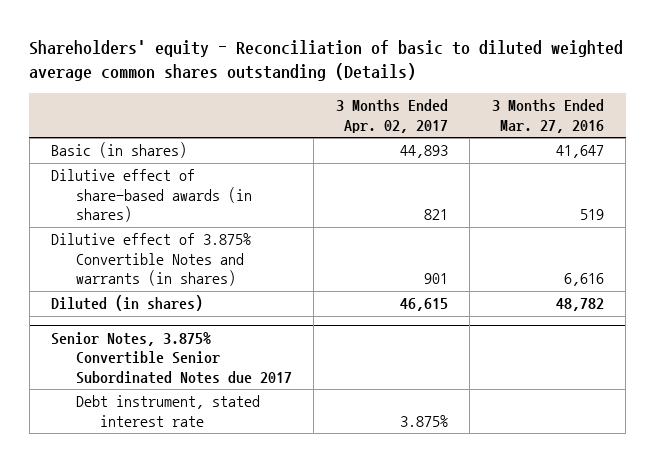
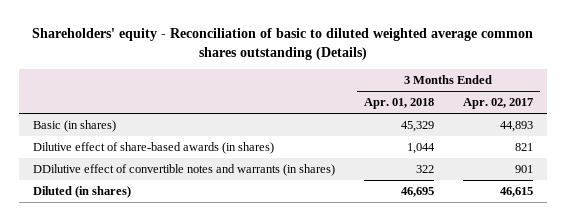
- | 3 Months Ended Apr. 02, 2017 | 3 Months Ended Mar. 27, 2016
+ | 3 Months Ended Apr. 01, 2018 | 3 Months Ended Apr. 02, 2017
- Dilutive effect of 3.875% Convertible Notes and warrants (in shares) | 901 | 6,616
+ DDilutive effect of convertible notes and warrants (in shares) | 322 | 901
- Senior Notes, 3.875% Convertible Senior Subordinated Notes due 2017
- Debt instrument, stated interest rate | 3.875% |

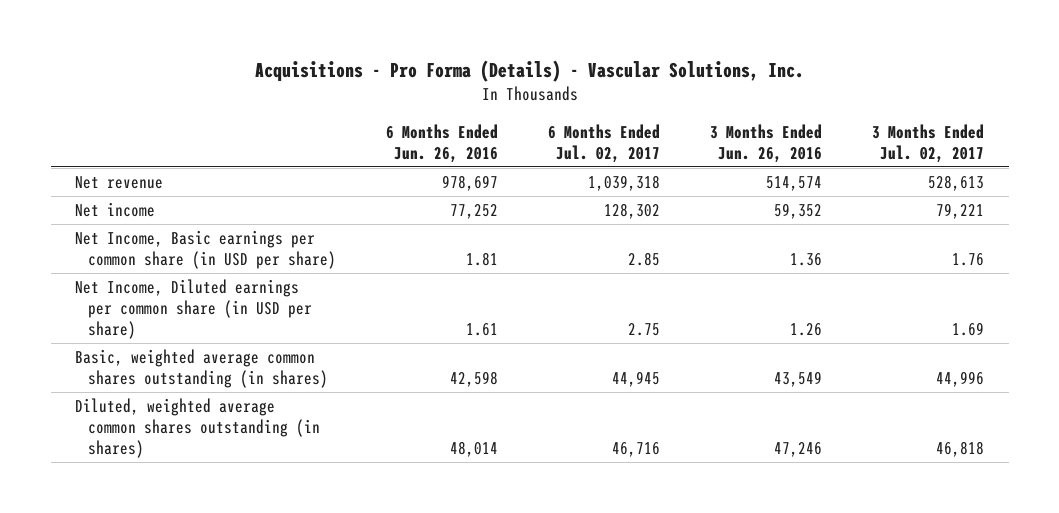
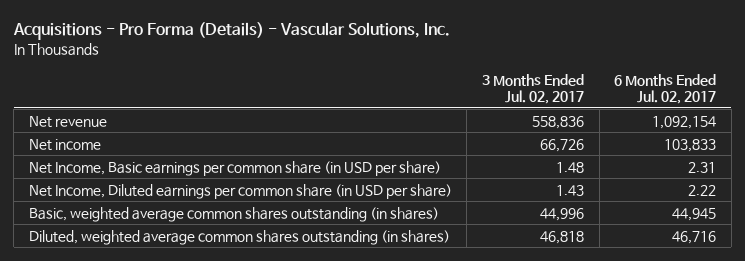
- | 6 Months Ended Jun. 26, 2016 | 6 Months Ended Jul. 02, 2017 | 3 Months Ended Jun. 26, 2016 | 3 Months Ended Jul. 02, 2017
+ | 3 Months Ended Jul. 02, 2017 | 6 Months Ended Jul. 02, 2017
- Net revenue | 978,697 | 1,039,318 | 514,574 | 528,613
- Net income | 77,252 | 128,302 | 59,352 | 79,221
- Net Income, Basic earnings per common share (in USD per share) | 1.81 | 2.85 | 1.36 | 1.76
- Net Income, Diluted earnings per common share (in USD per share) | 1.61 | 2.75 | 1.26 | 1.69
+ Net revenue | 558,836 | 1,092,154
+ Net income | 66,726 | 103,833
+ Net Income, Basic earnings per common share (in USD per share) | 1.48 | 2.31
+ Net Income, Diluted earnings per common share (in USD per share) | 1.43 | 2.22

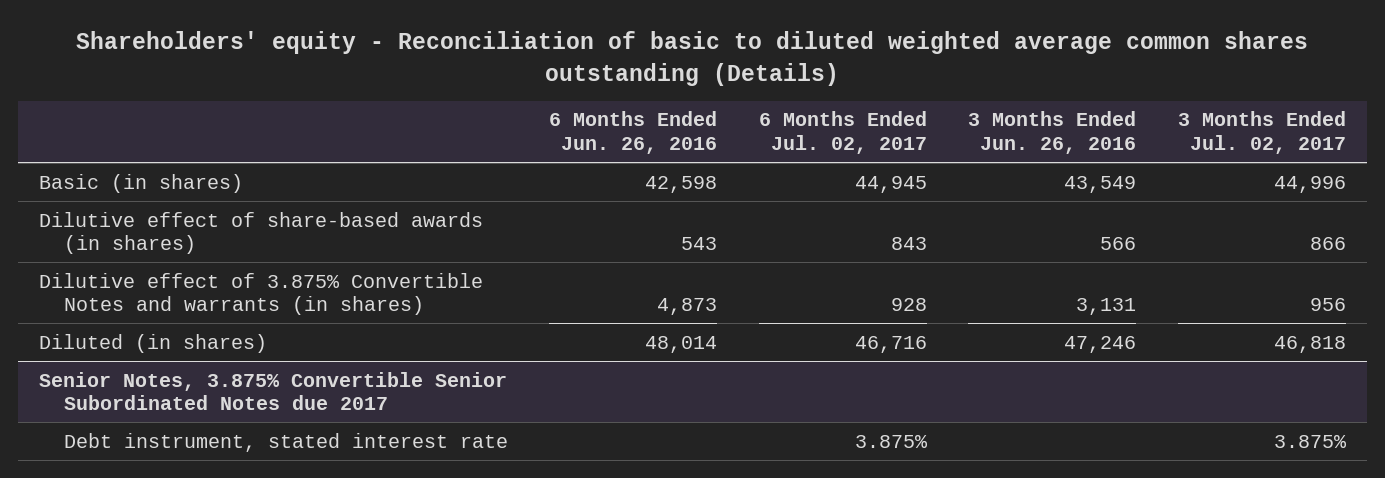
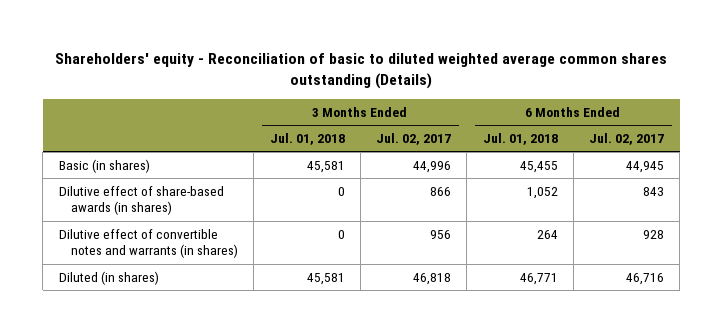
- | 6 Months Ended Jun. 26, 2016 | 6 Months Ended Jul. 02, 2017 | 3 Months Ended Jun. 26, 2016 | 3 Months Ended Jul. 02, 2017
+ | 3 Months Ended Jul. 01, 2018 | 3 Months Ended Jul. 02, 2017 | 6 Months Ended Jul. 01, 2018 | 6 Months Ended Jul. 02, 2017
- Dilutive effect of 3.875% Convertible Notes and warrants (in shares) | 4,873 | 928 | 3,131 | 956
+ Dilutive effect of convertible notes and warrants (in shares) | 0 | 956 | 264 | 928
- Senior Notes, 3.875% Convertible Senior Subordinated Notes due 2017
- Debt instrument, stated interest rate | | 3.875% | | 3.875%

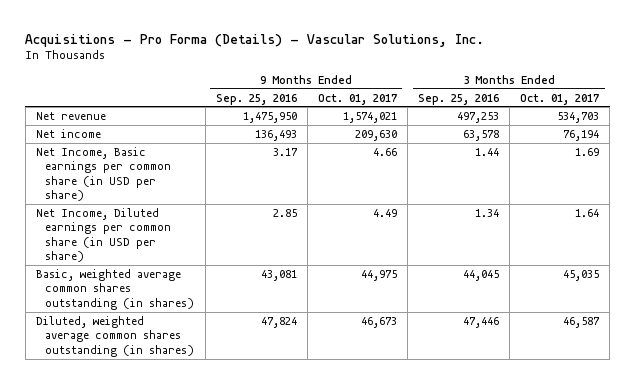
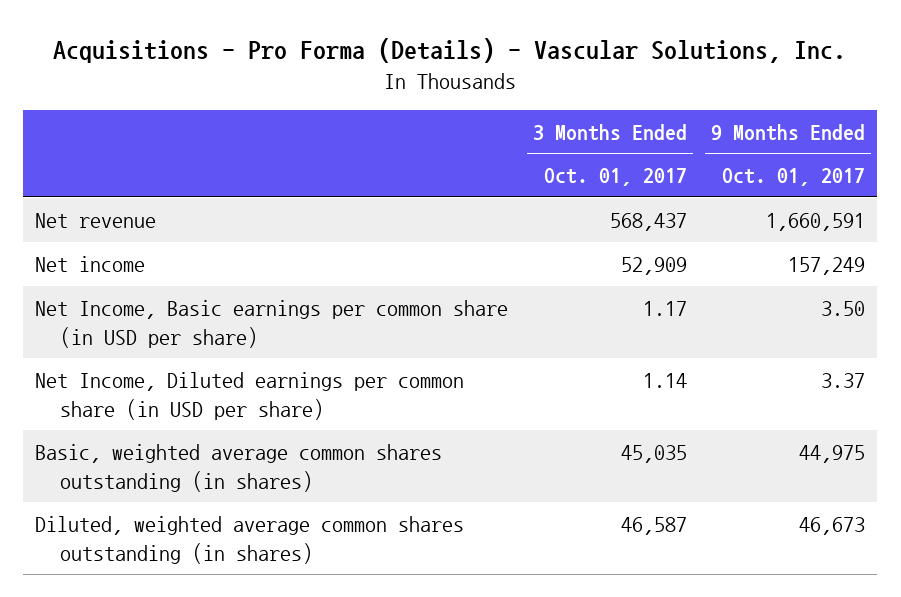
- | 9 Months Ended Sep. 25, 2016 | 9 Months Ended Oct. 01, 2017 | 3 Months Ended Sep. 25, 2016 | 3 Months Ended Oct. 01, 2017
+ | 3 Months Ended Oct. 01, 2017 | 9 Months Ended Oct. 01, 2017
- Net revenue | 1,475,950 | 1,574,021 | 497,253 | 534,703
- Net income | 136,493 | 209,630 | 63,578 | 76,194
- Net Income, Basic earnings per common share (in USD per share) | 3.17 | 4.66 | 1.44 | 1.69
- Net Income, Diluted earnings per common share (in USD per share) | 2.85 | 4.49 | 1.34 | 1.64
+ Net revenue | 568,437 | 1,660,591
+ Net income | 52,909 | 157,249
+ Net Income, Basic earnings per common share (in USD per share) | 1.17 | 3.50
+ Net Income, Diluted earnings per common share (in USD per share) | 1.14 | 3.37

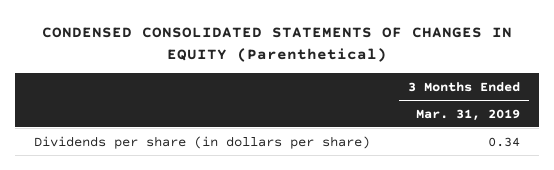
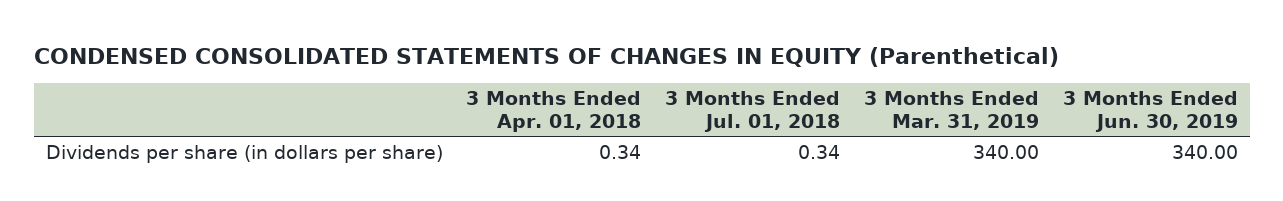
- | 3 Months Ended Mar. 31, 2019
+ | 3 Months Ended Apr. 01, 2018 | 3 Months Ended Jul. 01, 2018 | 3 Months Ended Mar. 31, 2019 | 3 Months Ended Jun. 30, 2019
- Dividends per share (in dollars per share) | 0.34
+ Dividends per share (in dollars per share) | 0.34 | 0.34 | 340.00 | 340.00

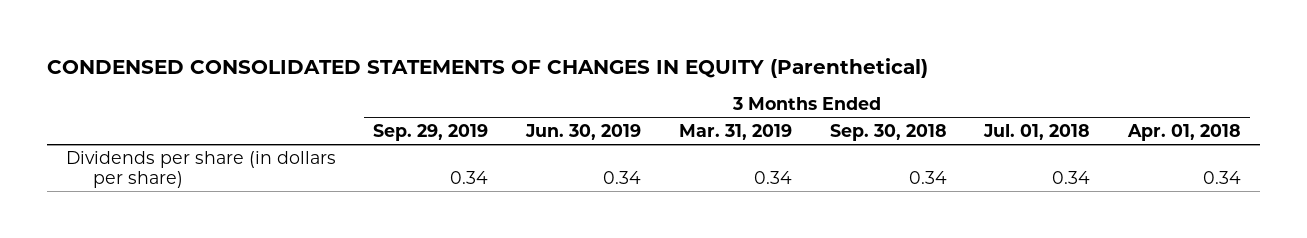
- | 3 Months Ended Apr. 01, 2018 | 3 Months Ended Jul. 01, 2018 | 3 Months Ended Mar. 31, 2019 | 3 Months Ended Jun. 30, 2019
+ | 3 Months Ended Sep. 29, 2019 | 3 Months Ended Jun. 30, 2019 | 3 Months Ended Mar. 31, 2019 | 3 Months Ended Sep. 30, 2018 | 3 Months Ended Jul. 01, 2018 | 3 Months Ended Apr. 01, 2018
- Dividends per share (in dollars per share) | 0.34 | 0.34 | 340.00 | 340.00
+ Dividends per share (in dollars per share) | 0.34 | 0.34 | 0.34 | 0.34 | 0.34 | 0.34

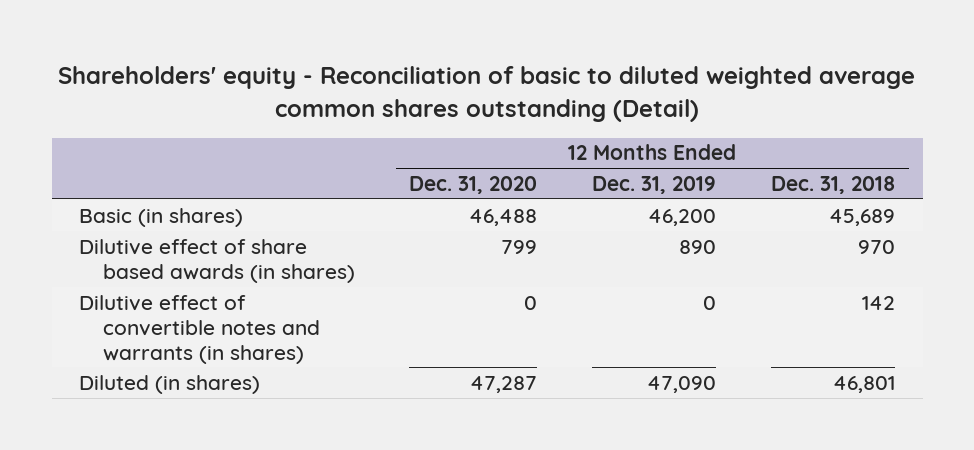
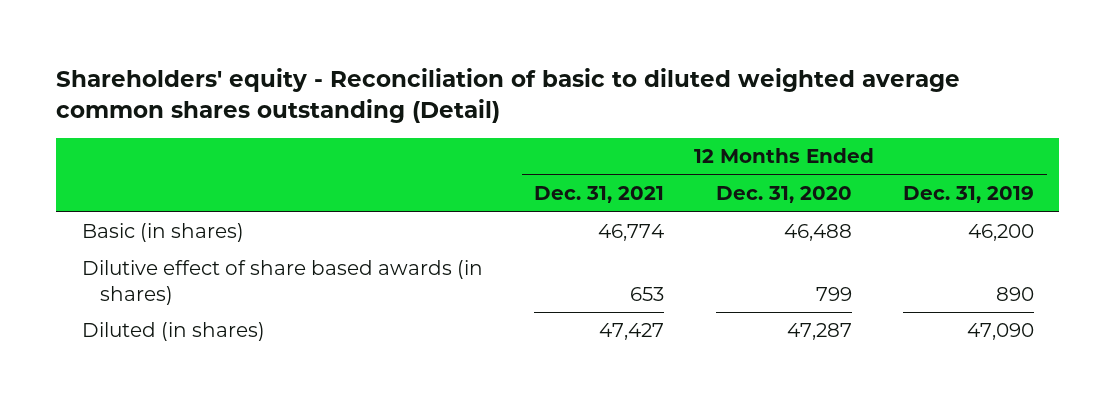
- | 12 Months Ended Dec. 31, 2020 | 12 Months Ended Dec. 31, 2019 | 12 Months Ended Dec. 31, 2018
+ | 12 Months Ended Dec. 31, 2021 | 12 Months Ended Dec. 31, 2020 | 12 Months Ended Dec. 31, 2019
- Dilutive effect of convertible notes and warrants (in shares) | 0 | 0 | 142

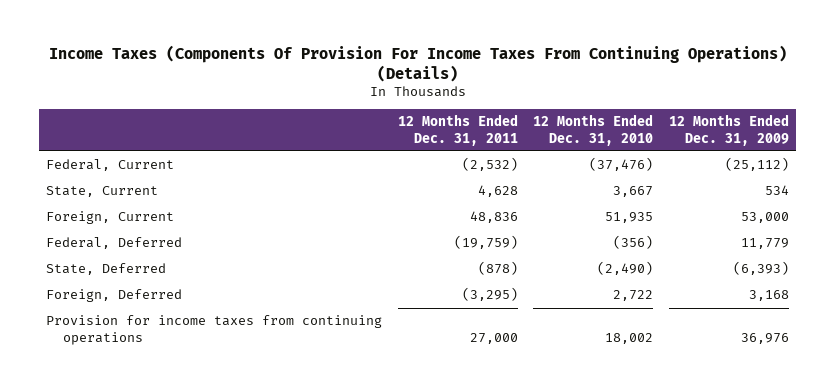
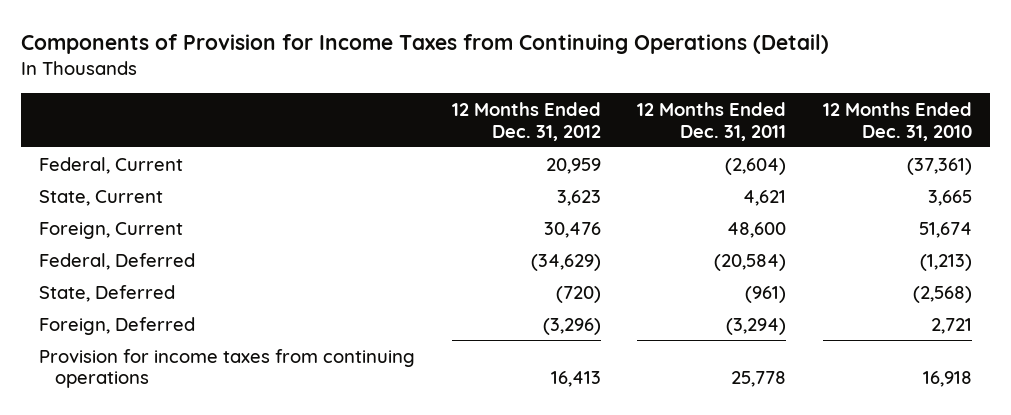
- Income Taxes (Components Of Provision For Income Taxes From Continuing Operations) (Details)
+ Components of Provision for Income Taxes from Continuing Operations (Detail)
- | 12 Months Ended Dec. 31, 2011 | 12 Months Ended Dec. 31, 2010 | 12 Months Ended Dec. 31, 2009
+ | 12 Months Ended Dec. 31, 2012 | 12 Months Ended Dec. 31, 2011 | 12 Months Ended Dec. 31, 2010
- Federal, Current | (2,532) | (37,476) | (25,112)
- State, Current | 4,628 | 3,667 | 534
- Foreign, Current | 48,836 | 51,935 | 53,000
- Federal, Deferred | (19,759) | (356) | 11,779
- State, Deferred | (878) | (2,490) | (6,393)
- Foreign, Deferred | (3,295) | 2,722 | 3,168
- Provision for income taxes from continuing operations | 27,000 | 18,002 | 36,976
+ Federal, Current | 20,959 | (2,604) | (37,361)
+ State, Current | 3,623 | 4,621 | 3,665
+ Foreign, Current | 30,476 | 48,600 | 51,674
+ Federal, Deferred | (34,629) | (20,584) | (1,213)
+ State, Deferred | (720) | (961) | (2,568)
+ Foreign, Deferred | (3,296) | (3,294) | 2,721
+ Provision for income taxes from continuing operations | 16,413 | 25,778 | 16,918

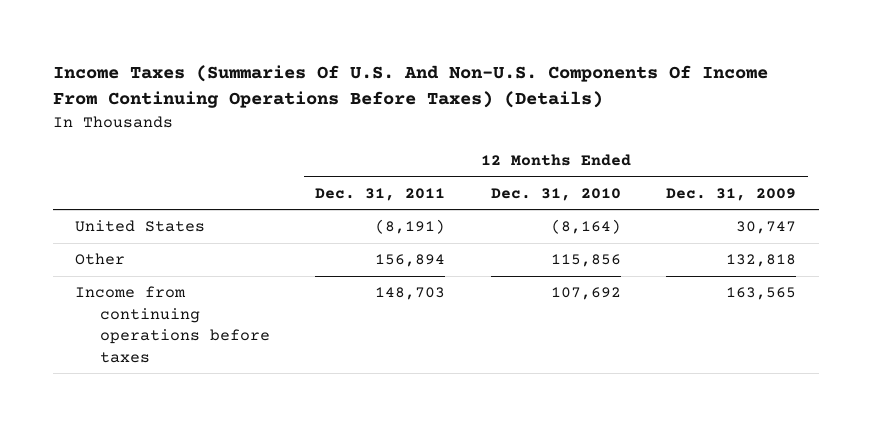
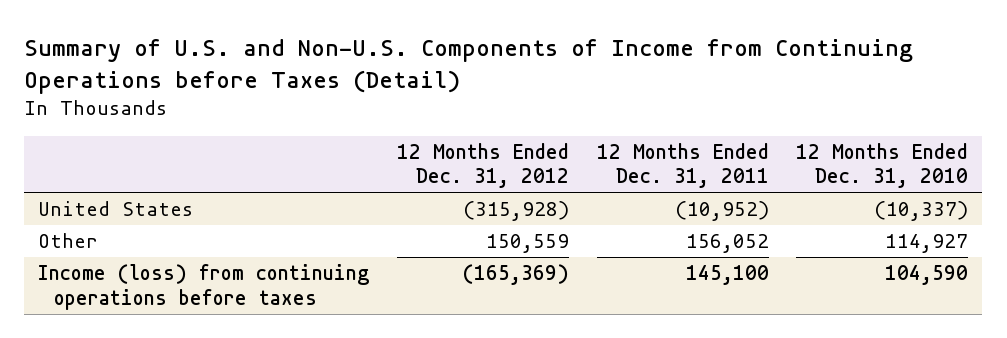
- Income Taxes (Summaries Of U.S. And Non-U.S. Components Of Income From Continuing Operations Before Taxes) (Details)
+ Summary of U.S. and Non-U.S. Components of Income from Continuing Operations before Taxes (Detail)
- | 12 Months Ended Dec. 31, 2011 | 12 Months Ended Dec. 31, 2010 | 12 Months Ended Dec. 31, 2009
+ | 12 Months Ended Dec. 31, 2012 | 12 Months Ended Dec. 31, 2011 | 12 Months Ended Dec. 31, 2010
- United States | (8,191) | (8,164) | 30,747
- Other | 156,894 | 115,856 | 132,818
- Income from continuing operations before taxes | 148,703 | 107,692 | 163,565
+ United States | (315,928) | (10,952) | (10,337)
+ Other | 150,559 | 156,052 | 114,927
+ Income (loss) from continuing operations before taxes | (165,369) | 145,100 | 104,590

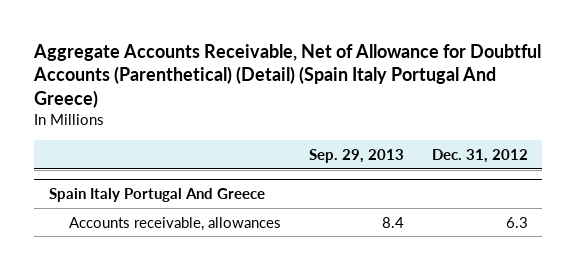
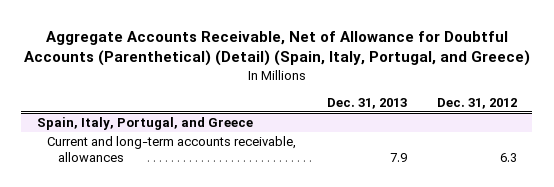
- Aggregate Accounts Receivable, Net of Allowance for Doubtful Accounts (Parenthetical) (Detail) (Spain Italy Portugal And Greece)
+ Aggregate Accounts Receivable, Net of Allowance for Doubtful Accounts (Parenthetical) (Detail) (Spain, Italy, Portugal, and Greece)
- | Sep. 29, 2013 | Dec. 31, 2012
+ | Dec. 31, 2013 | Dec. 31, 2012
- Spain Italy Portugal And Greece
- Accounts receivable, allowances | 8.4 | 6.3
+ Spain, Italy, Portugal, and Greece
+ Current and long-term accounts receivable, allowances | 7.9 | 6.3

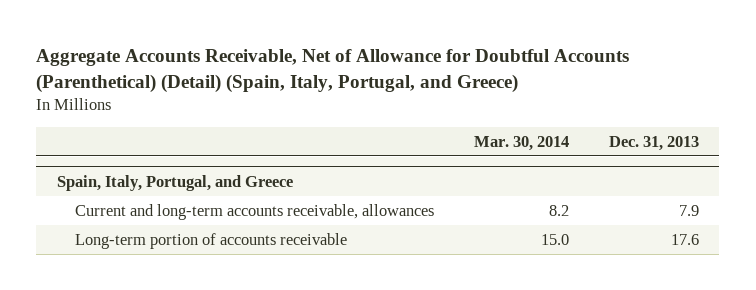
- | Dec. 31, 2013 | Dec. 31, 2012
+ | Mar. 30, 2014 | Dec. 31, 2013
@ Spain, Italy, Portugal, and Greece
+ Long-term portion of accounts receivable | 15.0 | 17.6

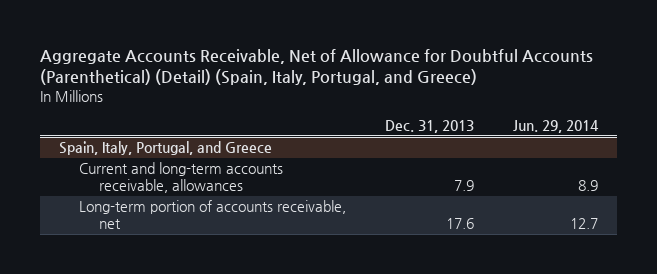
- | Mar. 30, 2014 | Dec. 31, 2013
+ | Dec. 31, 2013 | Jun. 29, 2014
@ Spain, Italy, Portugal, and Greece
- Long-term portion of accounts receivable | 15.0 | 17.6
+ Long-term portion of accounts receivable, net | 17.6 | 12.7

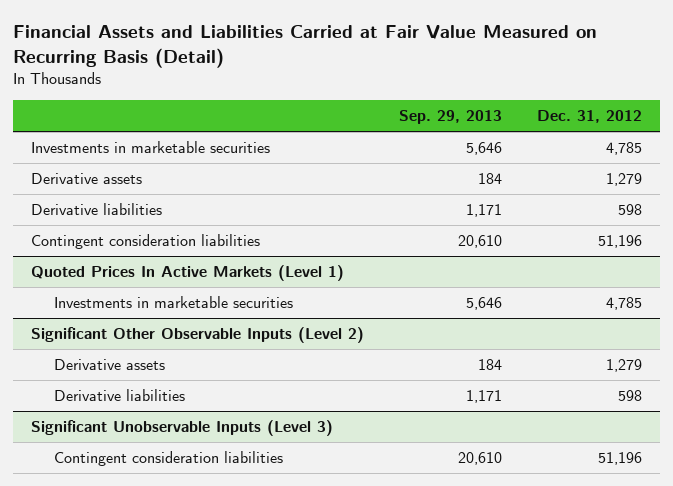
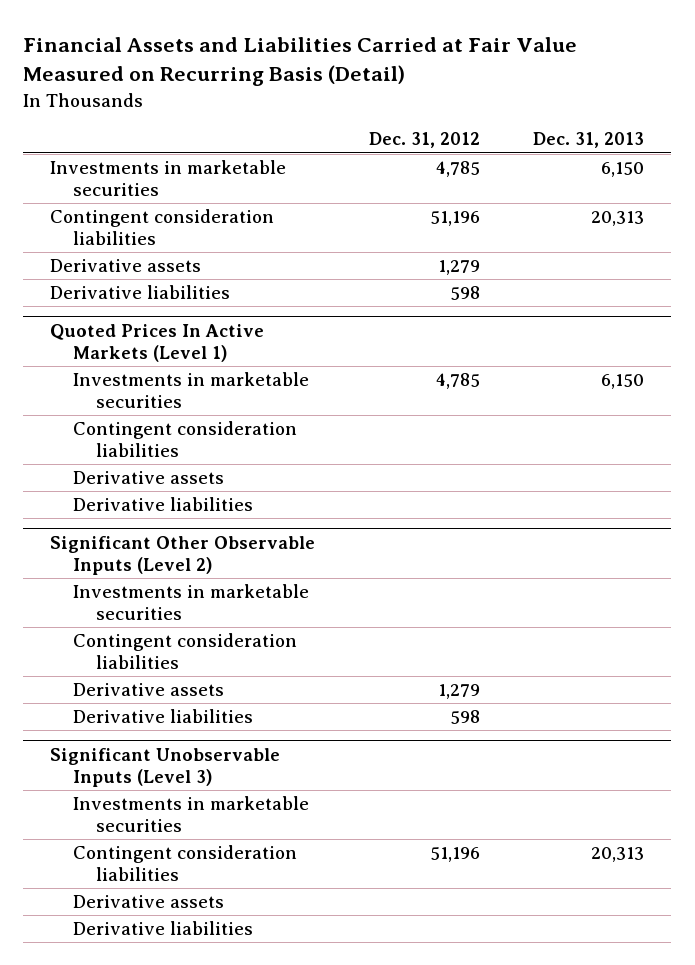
- | Sep. 29, 2013 | Dec. 31, 2012
+ | Dec. 31, 2012 | Dec. 31, 2013
moved up: Contingent consideration liabilities | 51,196 | 20,313
@ Quoted Prices In Active Markets (Level 1)
+ Contingent consideration liabilities
+ Derivative assets
+ Derivative liabilities
@ Significant Other Observable Inputs (Level 2)
+ Investments in marketable securities
+ Contingent consideration liabilities
@ Significant Unobservable Inputs (Level 3)
+ Investments in marketable securities
+ Derivative assets
+ Derivative liabilities

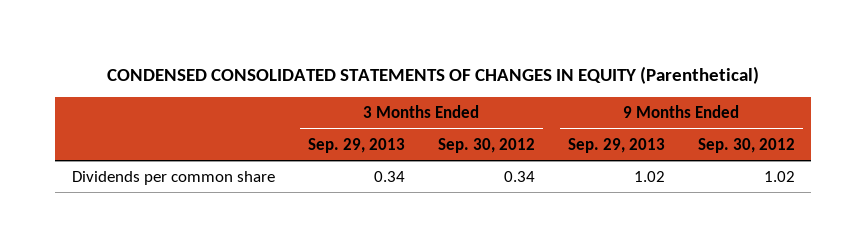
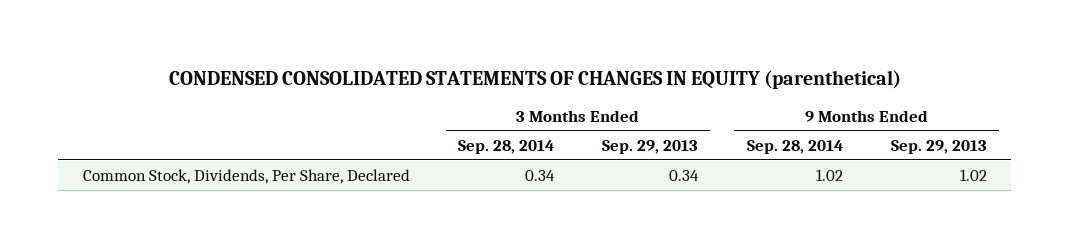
- CONDENSED CONSOLIDATED STATEMENTS OF CHANGES IN EQUITY (Parenthetical)
+ CONDENSED CONSOLIDATED STATEMENTS OF CHANGES IN EQUITY (parenthetical)
- | 3 Months Ended Sep. 29, 2013 | 3 Months Ended Sep. 30, 2012 | 9 Months Ended Sep. 29, 2013 | 9 Months Ended Sep. 30, 2012
+ | 3 Months Ended Sep. 28, 2014 | 3 Months Ended Sep. 29, 2013 | 9 Months Ended Sep. 28, 2014 | 9 Months Ended Sep. 29, 2013
- Dividends per common share | 0.34 | 0.34 | 1.02 | 1.02
+ Common Stock, Dividends, Per Share, Declared | 0.34 | 0.34 | 1.02 | 1.02

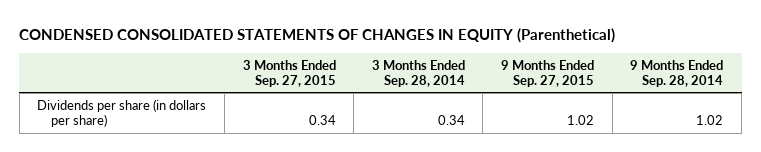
- CONDENSED CONSOLIDATED STATEMENTS OF CHANGES IN EQUITY (parenthetical)
+ CONDENSED CONSOLIDATED STATEMENTS OF CHANGES IN EQUITY (Parenthetical)
- | 3 Months Ended Sep. 28, 2014 | 3 Months Ended Sep. 29, 2013 | 9 Months Ended Sep. 28, 2014 | 9 Months Ended Sep. 29, 2013
+ | 3 Months Ended Sep. 27, 2015 | 3 Months Ended Sep. 28, 2014 | 9 Months Ended Sep. 27, 2015 | 9 Months Ended Sep. 28, 2014
- Common Stock, Dividends, Per Share, Declared | 0.34 | 0.34 | 1.02 | 1.02
+ Dividends per share (in dollars per share) | 0.34 | 0.34 | 1.02 | 1.02

